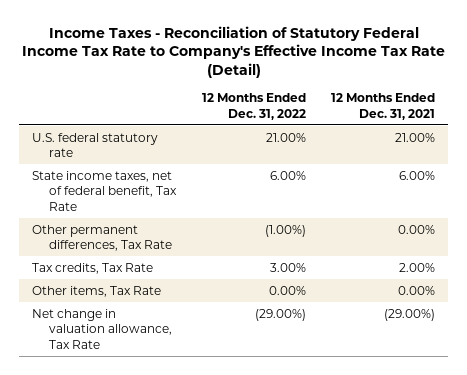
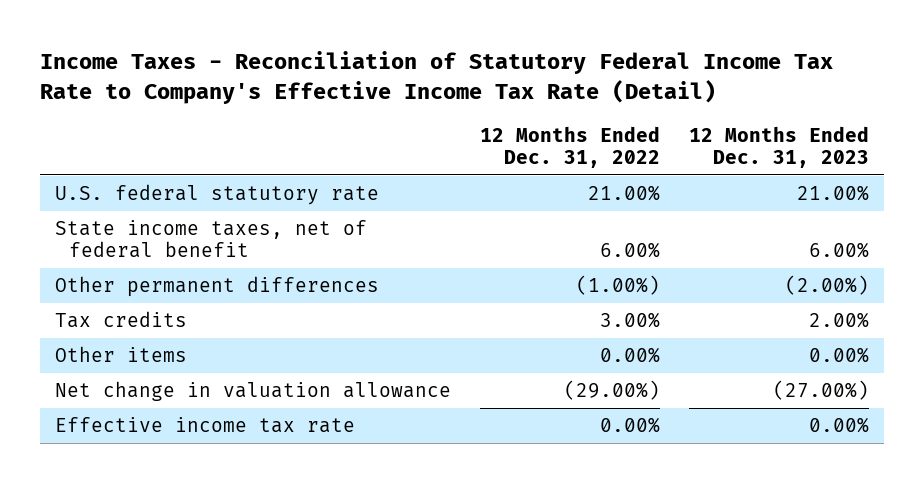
- | 12 Months Ended Dec. 31, 2022 | 12 Months Ended Dec. 31, 2021
+ | 12 Months Ended Dec. 31, 2022 | 12 Months Ended Dec. 31, 2023
- State income taxes, net of federal benefit, Tax Rate | 6.00% | 6.00%
- Other permanent differences, Tax Rate | (1.00%) | 0.00%
- Tax credits, Tax Rate | 3.00% | 2.00%
- Other items, Tax Rate | 0.00% | 0.00%
- Net change in valuation allowance, Tax Rate | (29.00%) | (29.00%)
+ State income taxes, net of federal benefit | 6.00% | 6.00%
+ Other permanent differences | (1.00%) | (2.00%)
+ Tax credits | 3.00% | 2.00%
+ Other items | 0.00% | 0.00%
+ Net change in valuation allowance | (29.00%) | (27.00%)
+ Effective income tax rate | 0.00% | 0.00%

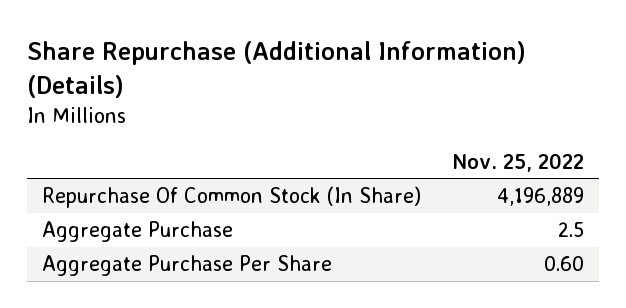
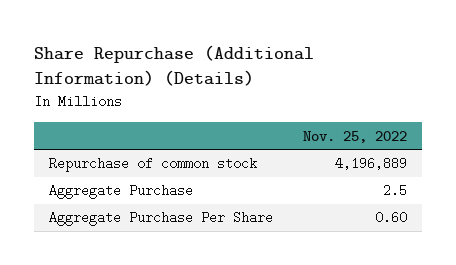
- Repurchase Of Common Stock (In Share) | 4,196,889
+ Repurchase of common stock | 4,196,889

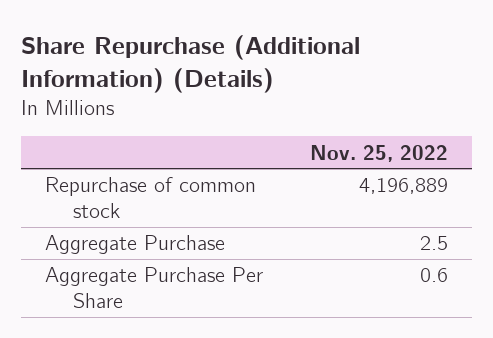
- Aggregate Purchase Per Share | 0.60
+ Aggregate Purchase Per Share | 0.6

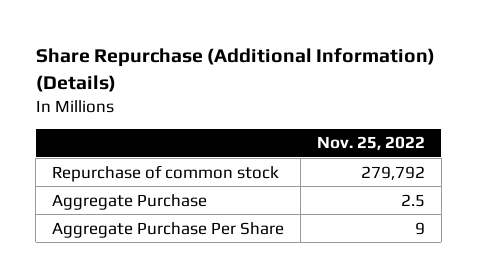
- Repurchase of common stock | 4,196,889
+ Repurchase of common stock | 279,792
- Aggregate Purchase Per Share | 0.6
+ Aggregate Purchase Per Share | 9

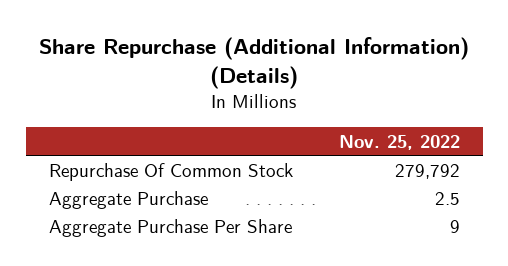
- Repurchase of common stock | 279,792
+ Repurchase Of Common Stock | 279,792

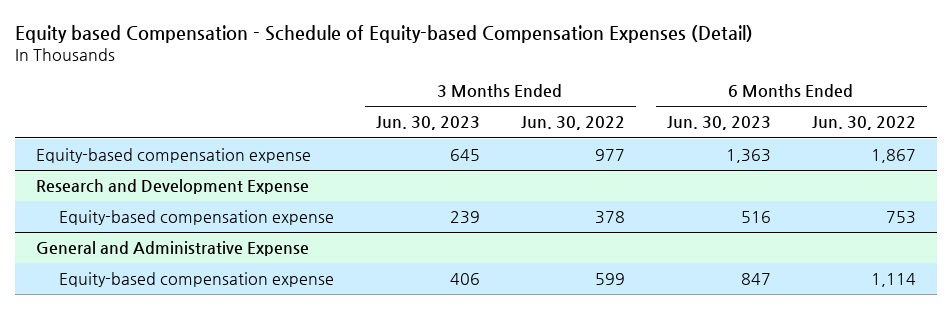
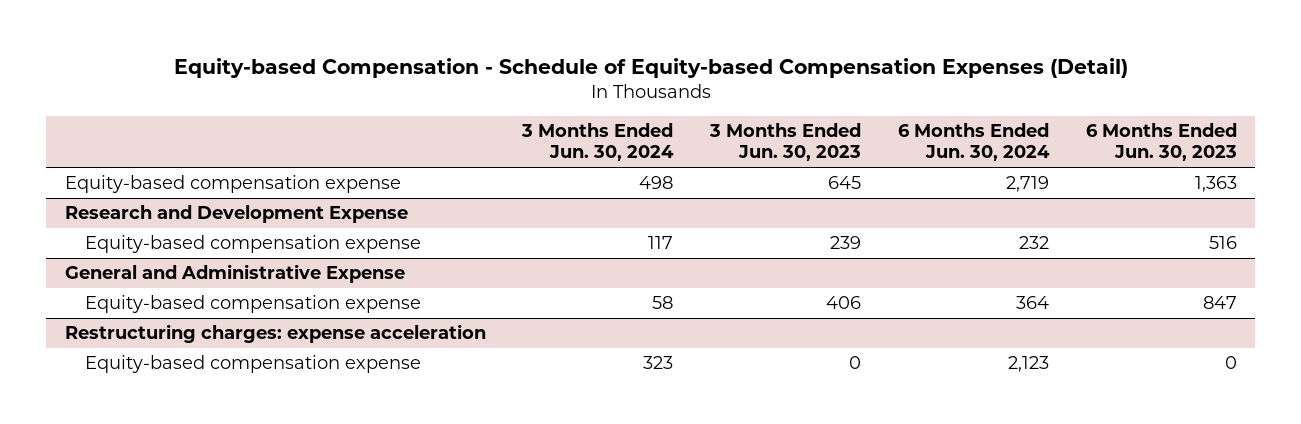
- Equity based Compensation - Schedule of Equity-based Compensation Expenses (Detail)
+ Equity-based Compensation - Schedule of Equity-based Compensation Expenses (Detail)
- | 3 Months Ended Jun. 30, 2023 | 3 Months Ended Jun. 30, 2022 | 6 Months Ended Jun. 30, 2023 | 6 Months Ended Jun. 30, 2022
+ | 3 Months Ended Jun. 30, 2024 | 3 Months Ended Jun. 30, 2023 | 6 Months Ended Jun. 30, 2024 | 6 Months Ended Jun. 30, 2023
+ Restructuring charges: expense acceleration
+ Equity-based compensation expense | 323 | 0 | 2,123 | 0

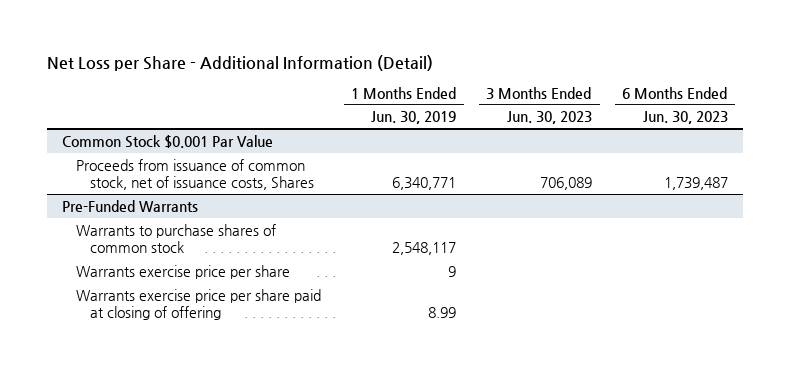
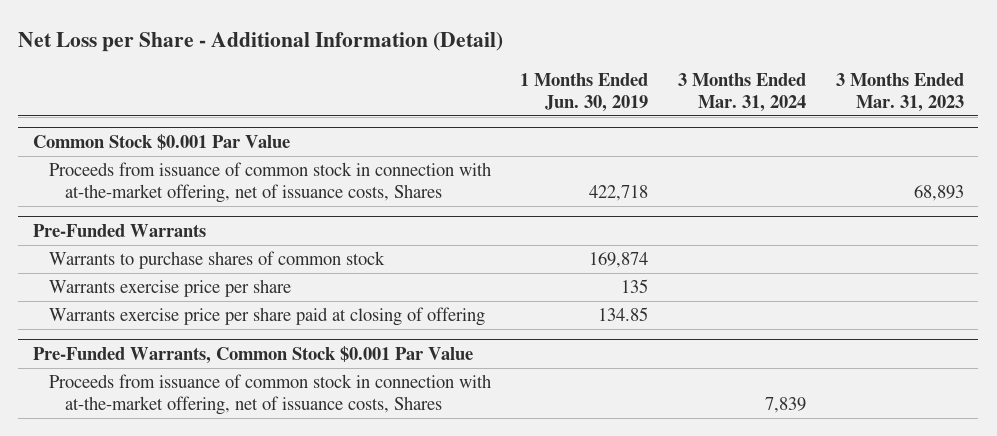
- | 1 Months Ended Jun. 30, 2019 | 3 Months Ended Jun. 30, 2023 | 6 Months Ended Jun. 30, 2023
+ | 1 Months Ended Jun. 30, 2019 | 3 Months Ended Mar. 31, 2024 | 3 Months Ended Mar. 31, 2023
@ Common Stock $0.001 Par Value
- Proceeds from issuance of common stock, net of issuance costs, Shares | 6,340,771 | 706,089 | 1,739,487
+ Proceeds from issuance of common stock in connection with at-the-market offering, net of issuance costs, Shares | 422,718 | | 68,893
@ Pre-Funded Warrants
- Warrants to purchase shares of common stock | 2,548,117 | |
- Warrants exercise price per share | 9 | |
- Warrants exercise price per share paid at closing of offering | 8.99 | |
+ Warrants to purchase shares of common stock | 169,874 | |
+ Warrants exercise price per share | 135 | |
+ Warrants exercise price per share paid at closing of offering | 134.85 | |
+ Pre-Funded Warrants, Common Stock $0.001 Par Value
+ Proceeds from issuance of common stock in connection with at-the-market offering, net of issuance costs, Shares | | 7,839 |

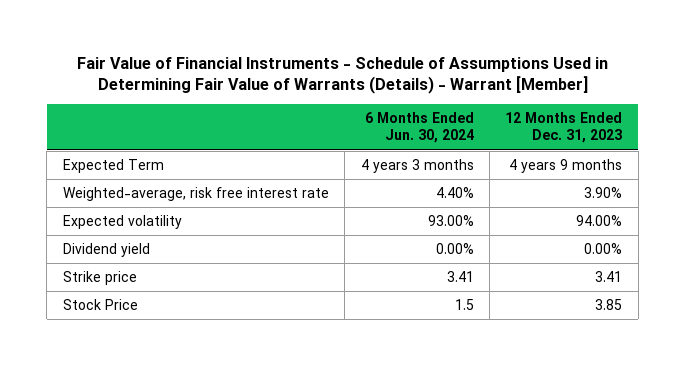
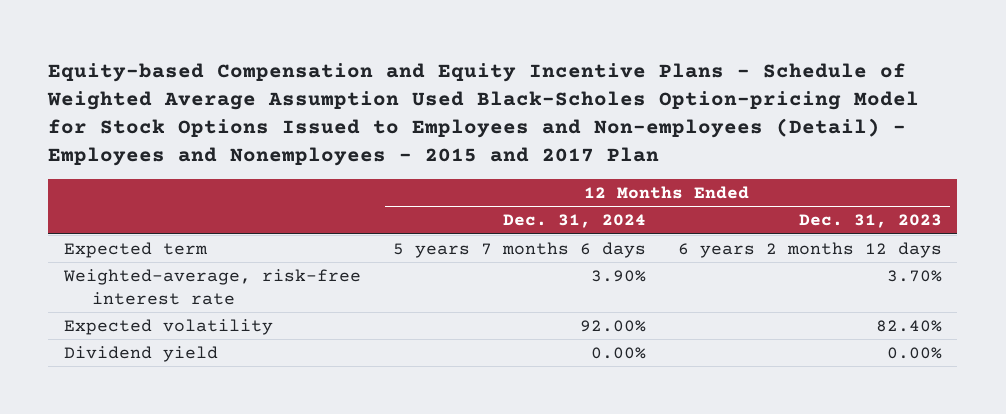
- Fair Value of Financial Instruments - Schedule of Assumptions Used in Determining Fair Value of Warrants (Details) - Warrant [Member]
+ Equity-based Compensation and Equity Incentive Plans - Schedule of Weighted Average Assumption Used Black-Scholes Option-pricing Model for Stock Options Issued to Employees and Non-employees (Detail) - Employees and Nonemployees - 2015 and 2017 Plan
- | 6 Months Ended Jun. 30, 2024 | 12 Months Ended Dec. 31, 2023
+ | 12 Months Ended Dec. 31, 2024 | 12 Months Ended Dec. 31, 2023
- Expected Term | 4 years 3 months | 4 years 9 months
- Weighted-average, risk free interest rate | 4.40% | 3.90%
- Expected volatility | 93.00% | 94.00%
+ Expected term | 5 years 7 months 6 days | 6 years 2 months 12 days
+ Weighted-average, risk-free interest rate | 3.90% | 3.70%
+ Expected volatility | 92.00% | 82.40%
- Strike price | 3.41 | 3.41
- Stock Price | 1.5 | 3.85

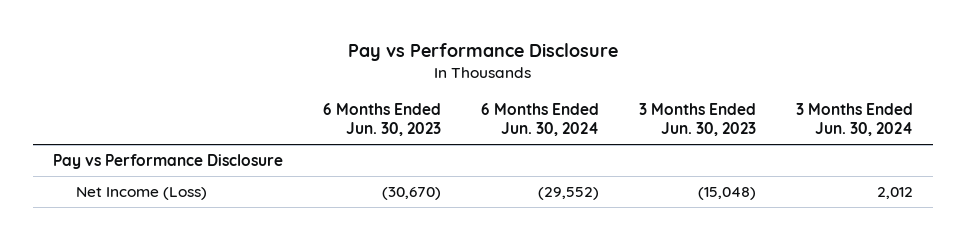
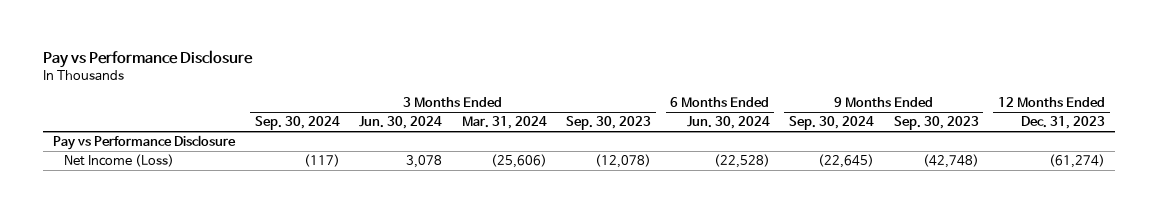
- | 6 Months Ended Jun. 30, 2023 | 6 Months Ended Jun. 30, 2024 | 3 Months Ended Jun. 30, 2023 | 3 Months Ended Jun. 30, 2024
+ | 3 Months Ended Sep. 30, 2024 | 3 Months Ended Jun. 30, 2024 | 3 Months Ended Mar. 31, 2024 | 3 Months Ended Sep. 30, 2023 | 6 Months Ended Jun. 30, 2024 | 9 Months Ended Sep. 30, 2024 | 9 Months Ended Sep. 30, 2023 | 12 Months Ended Dec. 31, 2023
- Net Income (Loss) | (30,670) | (29,552) | (15,048) | 2,012
+ Net Income (Loss) | (117) | 3,078 | (25,606) | (12,078) | (22,528) | (22,645) | (42,748) | (61,274)

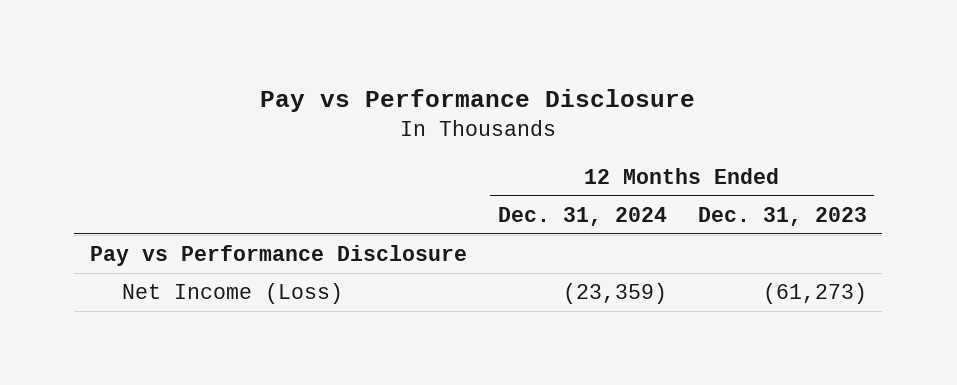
- | 3 Months Ended Sep. 30, 2024 | 3 Months Ended Jun. 30, 2024 | 3 Months Ended Mar. 31, 2024 | 3 Months Ended Sep. 30, 2023 | 6 Months Ended Jun. 30, 2024 | 9 Months Ended Sep. 30, 2024 | 9 Months Ended Sep. 30, 2023 | 12 Months Ended Dec. 31, 2023
+ | 12 Months Ended Dec. 31, 2024 | 12 Months Ended Dec. 31, 2023
- Net Income (Loss) | (117) | 3,078 | (25,606) | (12,078) | (22,528) | (22,645) | (42,748) | (61,274)
+ Net Income (Loss) | (23,359) | (61,273)

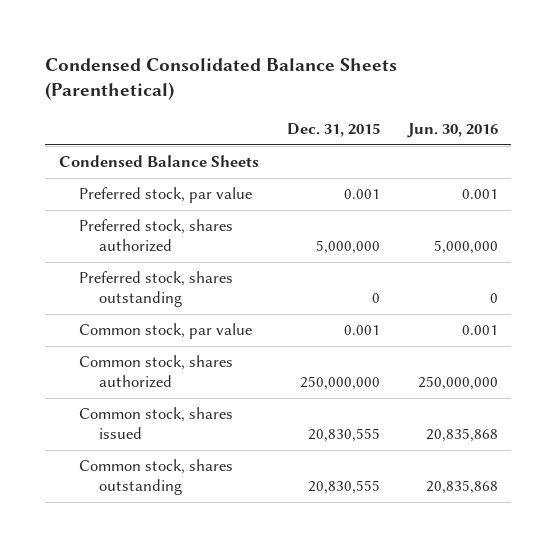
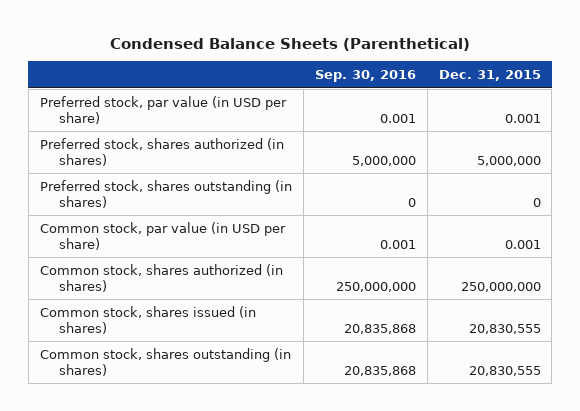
- Condensed Consolidated Balance Sheets (Parenthetical)
+ Condensed Balance Sheets (Parenthetical)
- | Dec. 31, 2015 | Jun. 30, 2016
+ | Sep. 30, 2016 | Dec. 31, 2015
- Condensed Balance Sheets
- Preferred stock, par value | 0.001 | 0.001
- Preferred stock, shares authorized | 5,000,000 | 5,000,000
- Preferred stock, shares outstanding | 0 | 0
- Common stock, par value | 0.001 | 0.001
- Common stock, shares authorized | 250,000,000 | 250,000,000
- Common stock, shares issued | 20,830,555 | 20,835,868
- Common stock, shares outstanding | 20,830,555 | 20,835,868
+ Preferred stock, par value (in USD per share) | 0.001 | 0.001
+ Preferred stock, shares authorized (in shares) | 5,000,000 | 5,000,000
+ Preferred stock, shares outstanding (in shares) | 0 | 0
+ Common stock, par value (in USD per share) | 0.001 | 0.001
+ Common stock, shares authorized (in shares) | 250,000,000 | 250,000,000
+ Common stock, shares issued (in shares) | 20,835,868 | 20,830,555
+ Common stock, shares outstanding (in shares) | 20,835,868 | 20,830,555

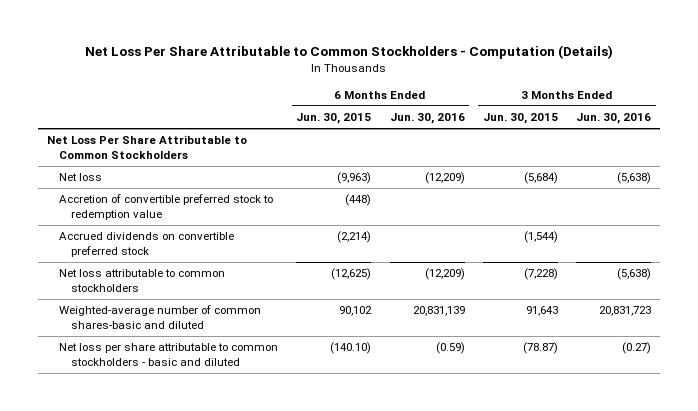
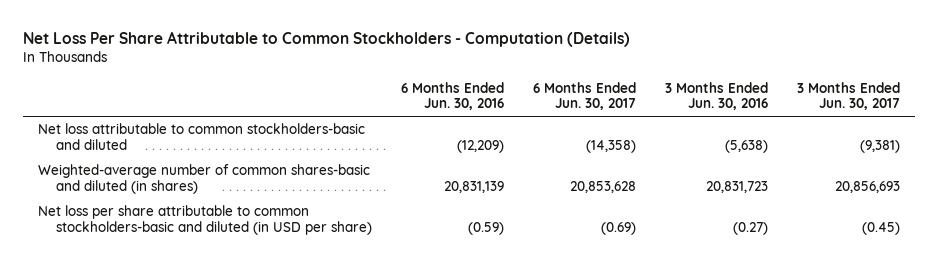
- | 6 Months Ended Jun. 30, 2015 | 6 Months Ended Jun. 30, 2016 | 3 Months Ended Jun. 30, 2015 | 3 Months Ended Jun. 30, 2016
+ | 6 Months Ended Jun. 30, 2016 | 6 Months Ended Jun. 30, 2017 | 3 Months Ended Jun. 30, 2016 | 3 Months Ended Jun. 30, 2017
- Net Loss Per Share Attributable to Common Stockholders
- Net loss | (9,963) | (12,209) | (5,684) | (5,638)
- Accretion of convertible preferred stock to redemption value | (448) | | |
- Accrued dividends on convertible preferred stock | (2,214) | | (1,544) |
- Net loss attributable to common stockholders | (12,625) | (12,209) | (7,228) | (5,638)
- Weighted-average number of common shares-basic and diluted | 90,102 | 20,831,139 | 91,643 | 20,831,723
- Net loss per share attributable to common stockholders - basic and diluted | (140.10) | (0.59) | (78.87) | (0.27)
+ Net loss attributable to common stockholders-basic and diluted | (12,209) | (14,358) | (5,638) | (9,381)
+ Weighted-average number of common shares-basic and diluted (in shares) | 20,831,139 | 20,853,628 | 20,831,723 | 20,856,693
+ Net loss per share attributable to common stockholders-basic and diluted (in USD per share) | (0.59) | (0.69) | (0.27) | (0.45)

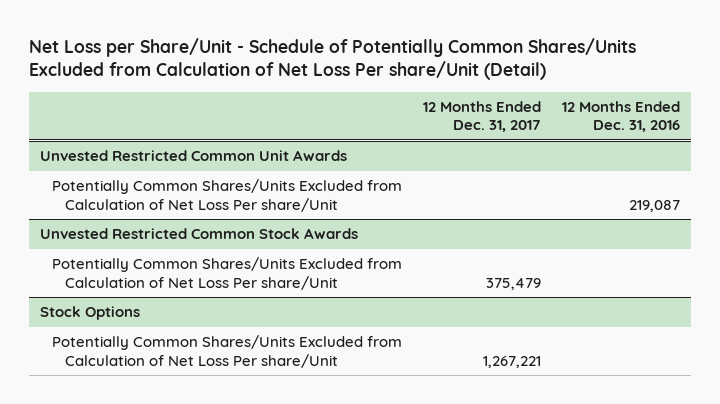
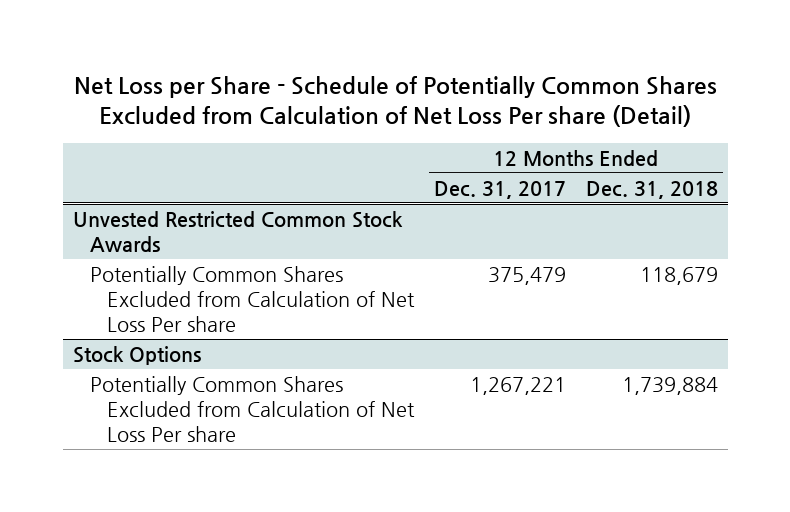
- Net Loss per Share/Unit - Schedule of Potentially Common Shares/Units Excluded from Calculation of Net Loss Per share/Unit (Detail)
+ Net Loss per Share - Schedule of Potentially Common Shares Excluded from Calculation of Net Loss Per share (Detail)
- | 12 Months Ended Dec. 31, 2017 | 12 Months Ended Dec. 31, 2016
+ | 12 Months Ended Dec. 31, 2017 | 12 Months Ended Dec. 31, 2018
- Unvested Restricted Common Unit Awards
- Potentially Common Shares/Units Excluded from Calculation of Net Loss Per share/Unit | | 219,087
@ Unvested Restricted Common Stock Awards
- Potentially Common Shares/Units Excluded from Calculation of Net Loss Per share/Unit | 375,479 |
+ Potentially Common Shares Excluded from Calculation of Net Loss Per share | 375,479 | 118,679
@ Stock Options
- Potentially Common Shares/Units Excluded from Calculation of Net Loss Per share/Unit | 1,267,221 |
+ Potentially Common Shares Excluded from Calculation of Net Loss Per share | 1,267,221 | 1,739,884

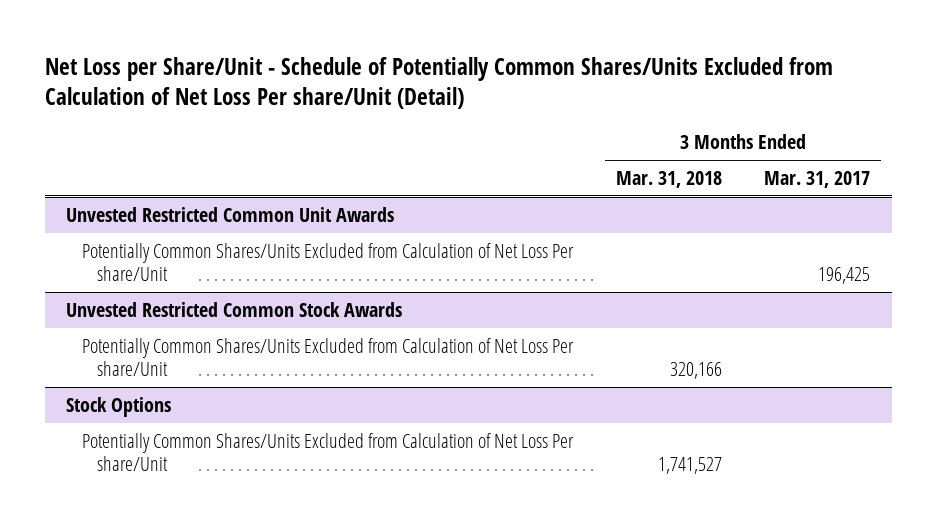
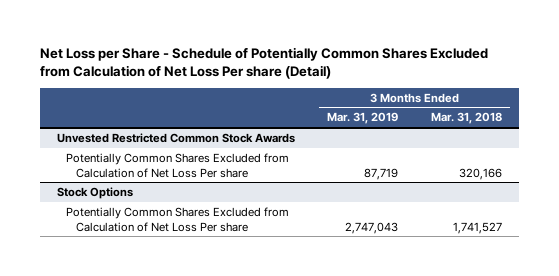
- Net Loss per Share/Unit - Schedule of Potentially Common Shares/Units Excluded from Calculation of Net Loss Per share/Unit (Detail)
+ Net Loss per Share - Schedule of Potentially Common Shares Excluded from Calculation of Net Loss Per share (Detail)
- | 3 Months Ended Mar. 31, 2018 | 3 Months Ended Mar. 31, 2017
+ | 3 Months Ended Mar. 31, 2019 | 3 Months Ended Mar. 31, 2018
- Unvested Restricted Common Unit Awards
- Potentially Common Shares/Units Excluded from Calculation of Net Loss Per share/Unit | | 196,425
@ Unvested Restricted Common Stock Awards
- Potentially Common Shares/Units Excluded from Calculation of Net Loss Per share/Unit | 320,166 |
+ Potentially Common Shares Excluded from Calculation of Net Loss Per share | 87,719 | 320,166
@ Stock Options
- Potentially Common Shares/Units Excluded from Calculation of Net Loss Per share/Unit | 1,741,527 |
+ Potentially Common Shares Excluded from Calculation of Net Loss Per share | 2,747,043 | 1,741,527

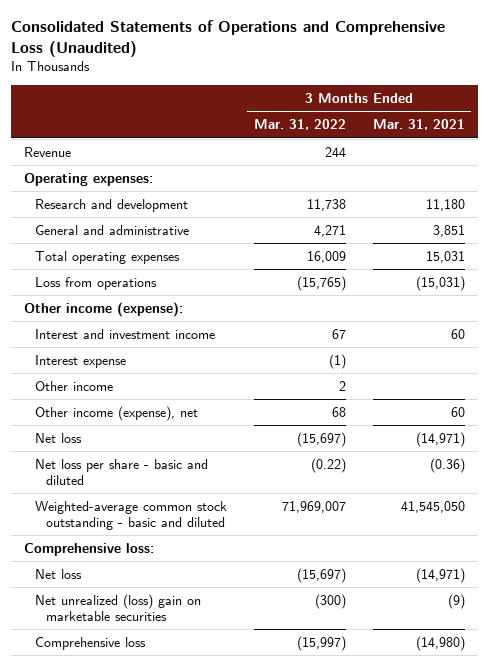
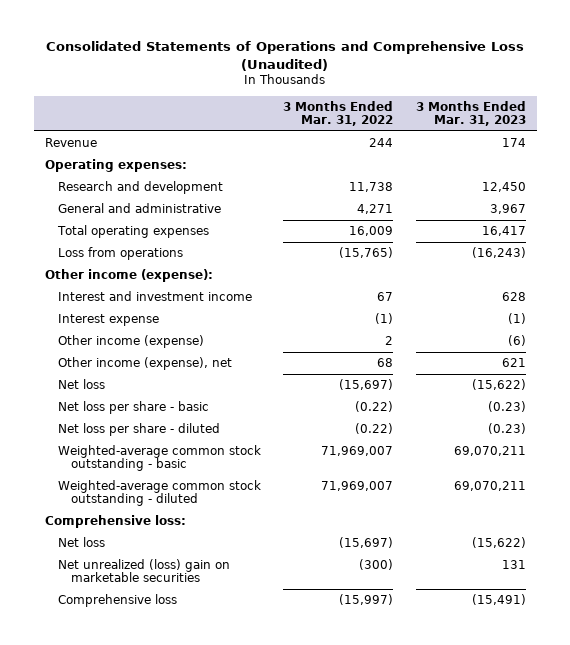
- | 3 Months Ended Mar. 31, 2022 | 3 Months Ended Mar. 31, 2021
+ | 3 Months Ended Mar. 31, 2022 | 3 Months Ended Mar. 31, 2023
- Other income | 2 |
+ Other income (expense) | 2 | (6)
- Net loss per share - basic and diluted | (0.22) | (0.36)
- Weighted-average common stock outstanding - basic and diluted | 71,969,007 | 41,545,050
+ Net loss per share - basic | (0.22) | (0.23)
+ Net loss per share - diluted | (0.22) | (0.23)
+ Weighted-average common stock outstanding - basic | 71,969,007 | 69,070,211
+ Weighted-average common stock outstanding - diluted | 71,969,007 | 69,070,211

